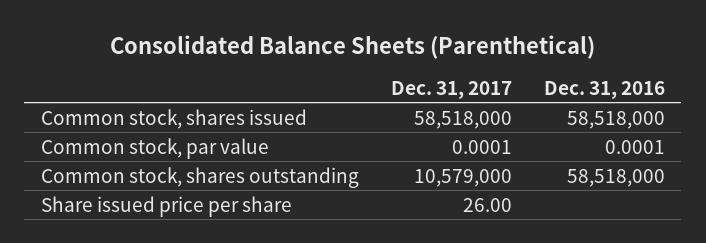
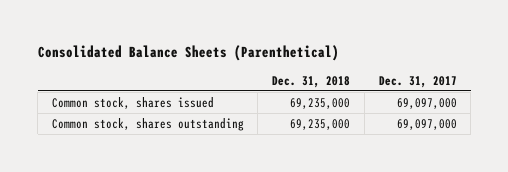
- | Dec. 31, 2017 | Dec. 31, 2016
+ | Dec. 31, 2018 | Dec. 31, 2017
- Common stock, shares issued | 58,518,000 | 58,518,000
- Common stock, par value | 0.0001 | 0.0001
- Common stock, shares outstanding | 10,579,000 | 58,518,000
- Share issued price per share | 26.00 |
+ Common stock, shares issued | 69,235,000 | 69,097,000
+ Common stock, shares outstanding | 69,235,000 | 69,097,000

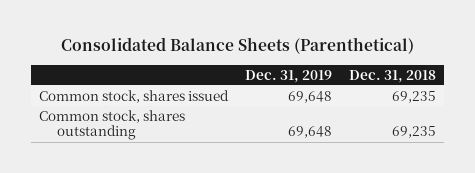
- | Dec. 31, 2018 | Dec. 31, 2017
+ | Dec. 31, 2019 | Dec. 31, 2018
- Common stock, shares issued | 69,235,000 | 69,097,000
- Common stock, shares outstanding | 69,235,000 | 69,097,000
+ Common stock, shares issued | 69,648 | 69,235
+ Common stock, shares outstanding | 69,648 | 69,235

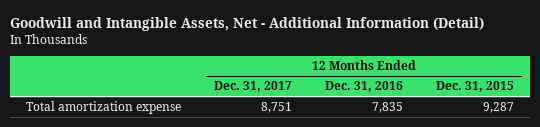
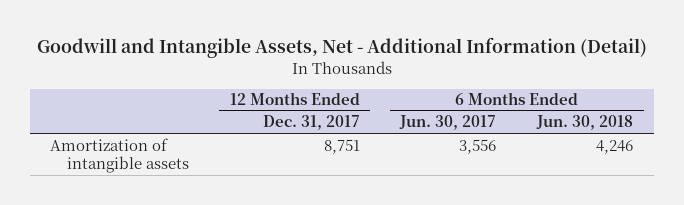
- | 12 Months Ended Dec. 31, 2017 | 12 Months Ended Dec. 31, 2016 | 12 Months Ended Dec. 31, 2015
+ | 12 Months Ended Dec. 31, 2017 | 6 Months Ended Jun. 30, 2017 | 6 Months Ended Jun. 30, 2018
- Total amortization expense | 8,751 | 7,835 | 9,287
+ Amortization of intangible assets | 8,751 | 3,556 | 4,246

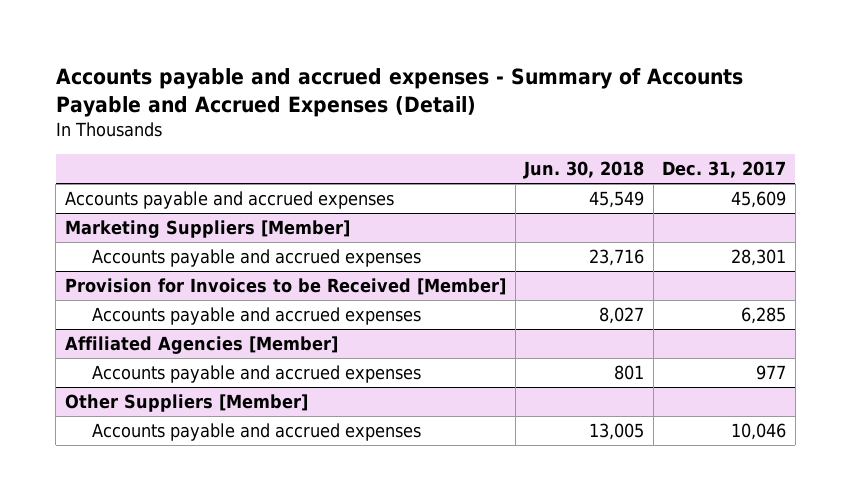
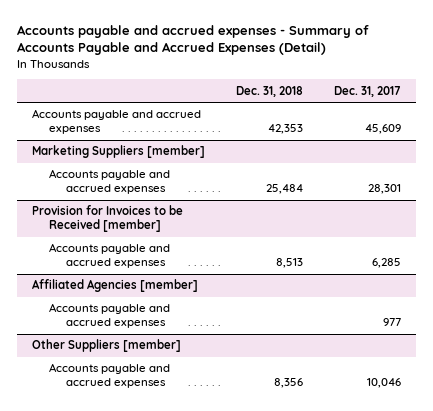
- | Jun. 30, 2018 | Dec. 31, 2017
+ | Dec. 31, 2018 | Dec. 31, 2017
- Marketing Suppliers [Member]
+ Marketing Suppliers [member]
- Provision for Invoices to be Received [Member]
+ Provision for Invoices to be Received [member]
- Affiliated Agencies [Member]
+ Affiliated Agencies [member]
- Other Suppliers [Member]
+ Other Suppliers [member]

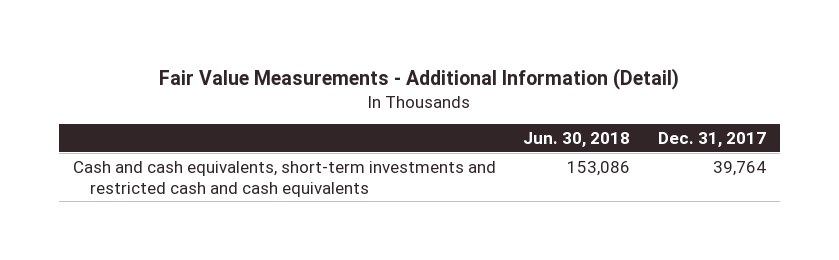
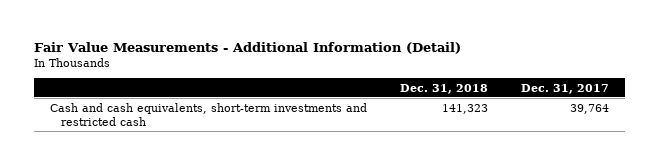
- | Jun. 30, 2018 | Dec. 31, 2017
+ | Dec. 31, 2018 | Dec. 31, 2017
- Cash and cash equivalents, short-term investments and restricted cash and cash equivalents | 153,086 | 39,764
+ Cash and cash equivalents, short-term investments and restricted cash | 141,323 | 39,764

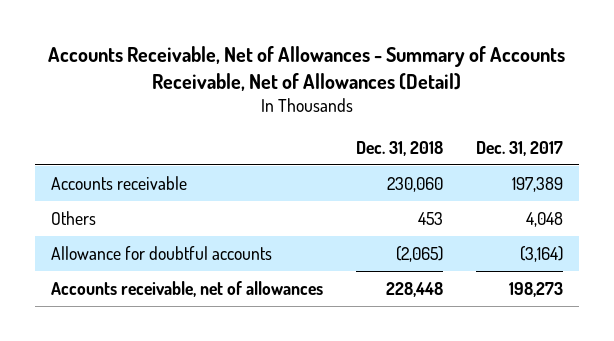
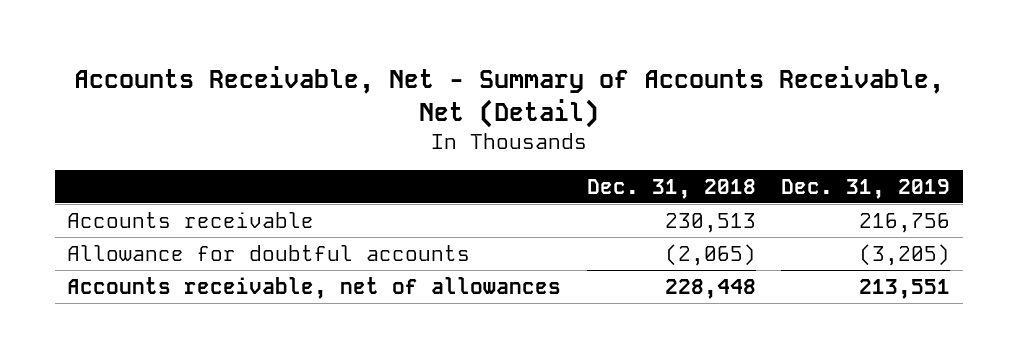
- Accounts Receivable, Net of Allowances - Summary of Accounts Receivable, Net of Allowances (Detail)
+ Accounts Receivable, Net - Summary of Accounts Receivable, Net (Detail)
- | Dec. 31, 2018 | Dec. 31, 2017
+ | Dec. 31, 2018 | Dec. 31, 2019
- Accounts receivable | 230,060 | 197,389
- Others | 453 | 4,048
+ Accounts receivable | 230,513 | 216,756

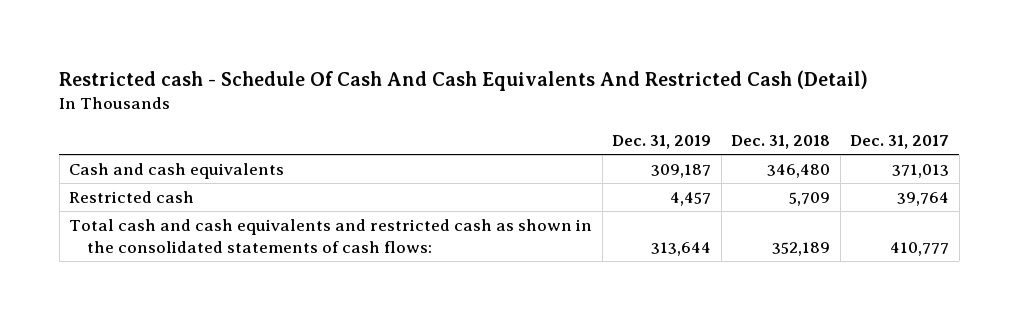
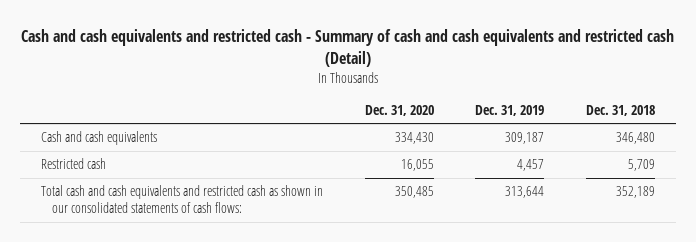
- Restricted cash - Schedule Of Cash And Cash Equivalents And Restricted Cash (Detail)
+ Cash and cash equivalents and restricted cash - Summary of cash and cash equivalents and restricted cash (Detail)
- | Dec. 31, 2019 | Dec. 31, 2018 | Dec. 31, 2017
+ | Dec. 31, 2020 | Dec. 31, 2019 | Dec. 31, 2018
- Total cash and cash equivalents and restricted cash as shown in the consolidated statements of cash flows: | 313,644 | 352,189 | 410,777
+ Total cash and cash equivalents and restricted cash as shown in our consolidated statements of cash flows: | 350,485 | 313,644 | 352,189

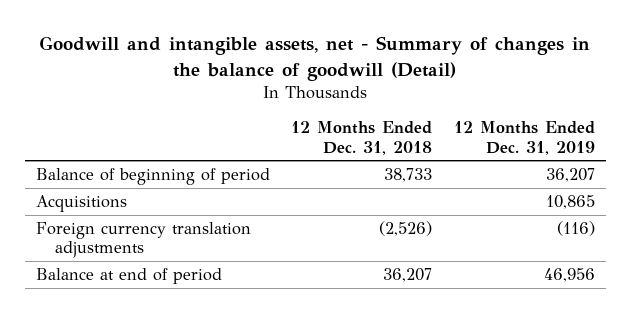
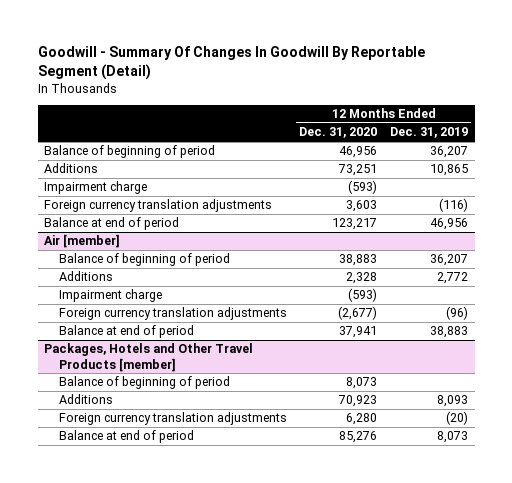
- Goodwill and intangible assets, net - Summary of changes in the balance of goodwill (Detail)
+ Goodwill - Summary Of Changes In Goodwill By Reportable Segment (Detail)
- | 12 Months Ended Dec. 31, 2018 | 12 Months Ended Dec. 31, 2019
+ | 12 Months Ended Dec. 31, 2020 | 12 Months Ended Dec. 31, 2019
- Acquisitions | | 10,865
+ Additions | 73,251 | 10,865
+ Impairment charge | (593) |
+ Air [member]
+ Balance of beginning of period | 38,883 | 36,207
+ Additions | 2,328 | 2,772
+ Impairment charge | (593) |
+ Foreign currency translation adjustments | (2,677) | (96)
+ Balance at end of period | 37,941 | 38,883
+ Packages, Hotels and Other Travel Products [member]
+ Balance of beginning of period | 8,073 |
+ Additions | 70,923 | 8,093
+ Foreign currency translation adjustments | 6,280 | (20)
+ Balance at end of period | 85,276 | 8,073

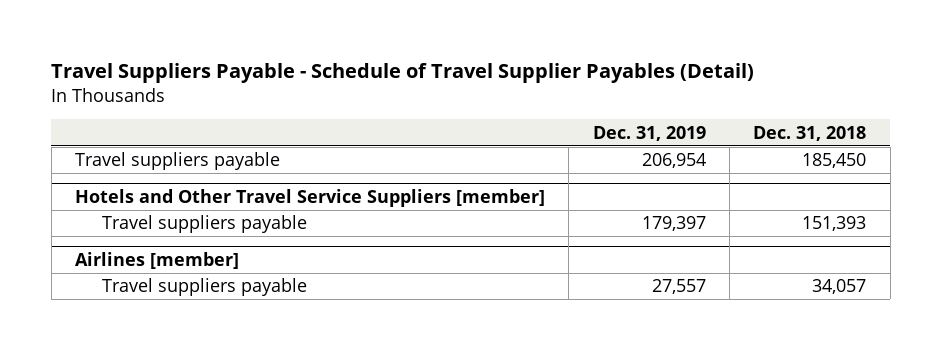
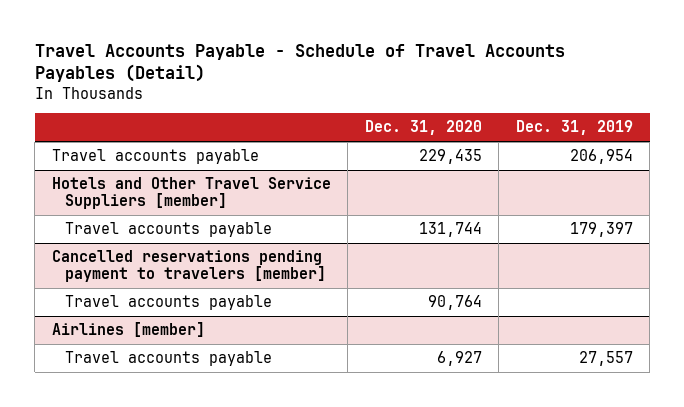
- Travel Suppliers Payable - Schedule of Travel Supplier Payables (Detail)
+ Travel Accounts Payable - Schedule of Travel Accounts Payables (Detail)
- | Dec. 31, 2019 | Dec. 31, 2018
+ | Dec. 31, 2020 | Dec. 31, 2019
- Travel suppliers payable | 206,954 | 185,450
+ Travel accounts payable | 229,435 | 206,954
@ Hotels and Other Travel Service Suppliers [member]
- Travel suppliers payable | 179,397 | 151,393
+ Travel accounts payable | 131,744 | 179,397
+ Cancelled reservations pending payment to travelers [member]
+ Travel accounts payable | 90,764 |
@ Airlines [member]
- Travel suppliers payable | 27,557 | 34,057
+ Travel accounts payable | 6,927 | 27,557

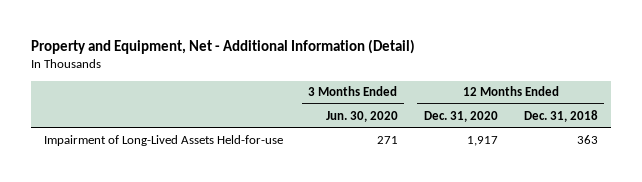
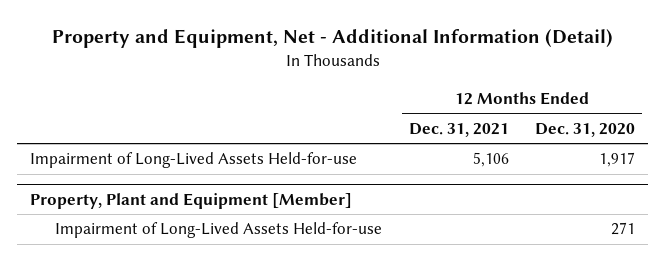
- | 3 Months Ended Jun. 30, 2020 | 12 Months Ended Dec. 31, 2020 | 12 Months Ended Dec. 31, 2018
+ | 12 Months Ended Dec. 31, 2021 | 12 Months Ended Dec. 31, 2020
+ Property, Plant and Equipment [Member]
+ Impairment of Long-Lived Assets Held-for-use | | 271

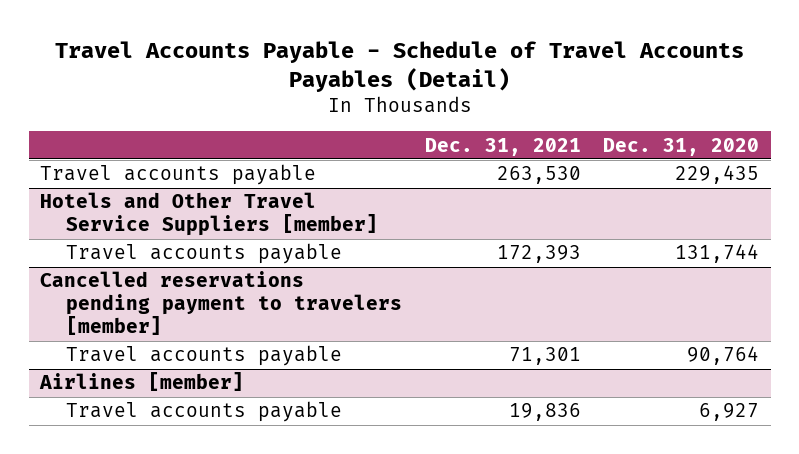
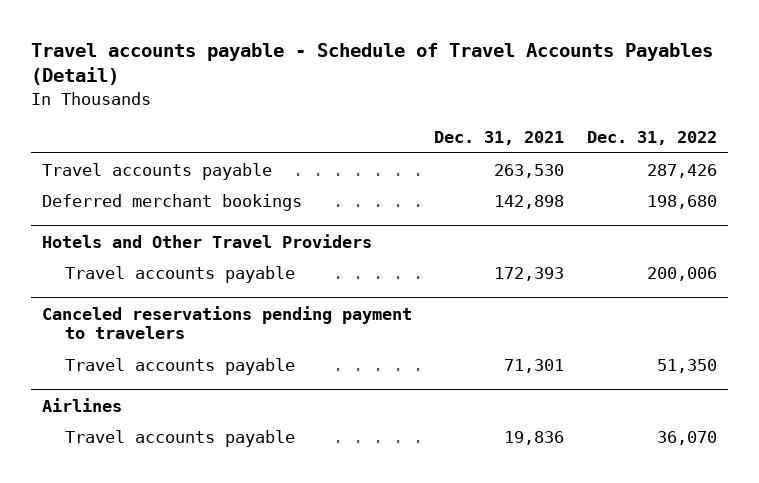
- Travel Accounts Payable - Schedule of Travel Accounts Payables (Detail)
+ Travel accounts payable - Schedule of Travel Accounts Payables (Detail)
- | Dec. 31, 2021 | Dec. 31, 2020
+ | Dec. 31, 2021 | Dec. 31, 2022
- Hotels and Other Travel Service Suppliers [member]
+ Deferred merchant bookings | 142,898 | 198,680
+ Hotels and Other Travel Providers
- Cancelled reservations pending payment to travelers [member]
+ Canceled reservations pending payment to travelers
- Airlines [member]
+ Airlines

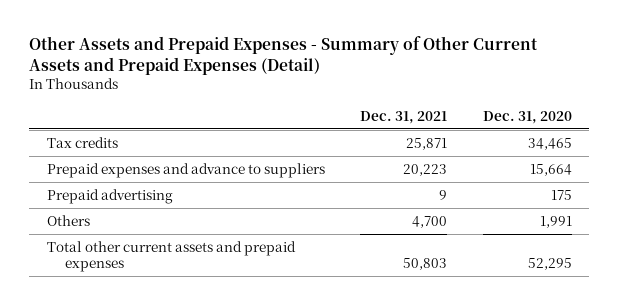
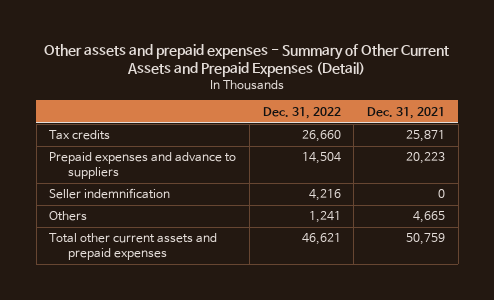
- Other Assets and Prepaid Expenses - Summary of Other Current Assets and Prepaid Expenses (Detail)
+ Other assets and prepaid expenses - Summary of Other Current Assets and Prepaid Expenses (Detail)
- | Dec. 31, 2021 | Dec. 31, 2020
+ | Dec. 31, 2022 | Dec. 31, 2021
- Prepaid advertising | 9 | 175
- Others | 4,700 | 1,991
- Total other current assets and prepaid expenses | 50,803 | 52,295
+ Seller indemnification | 4,216 | 0
+ Others | 1,241 | 4,665
+ Total other current assets and prepaid expenses | 46,621 | 50,759

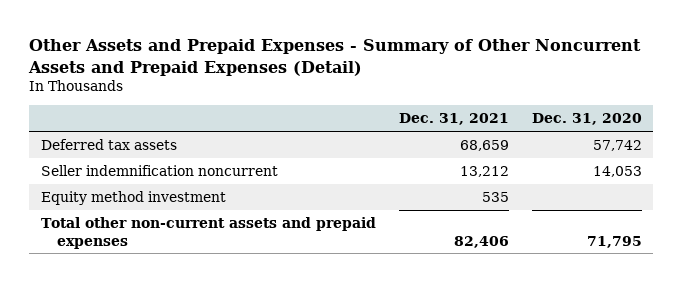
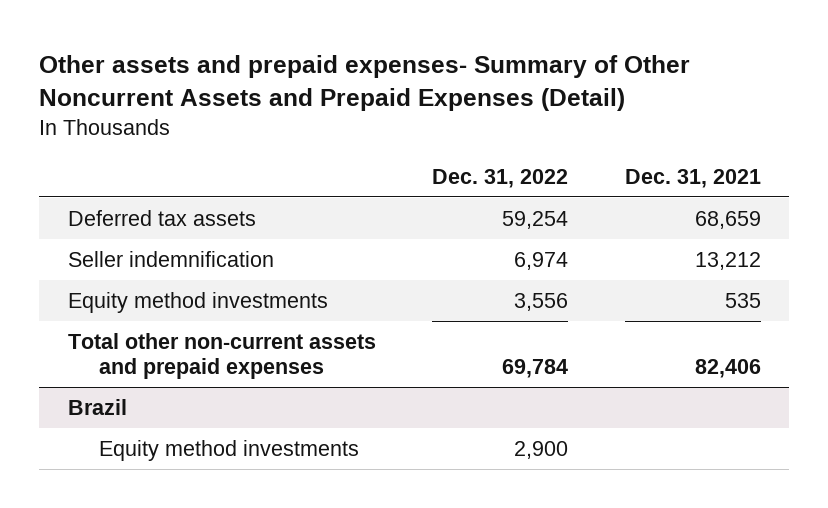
- Other Assets and Prepaid Expenses - Summary of Other Noncurrent Assets and Prepaid Expenses (Detail)
+ Other assets and prepaid expenses- Summary of Other Noncurrent Assets and Prepaid Expenses (Detail)
- | Dec. 31, 2021 | Dec. 31, 2020
+ | Dec. 31, 2022 | Dec. 31, 2021
- Seller indemnification noncurrent | 13,212 | 14,053
- Equity method investment | 535 |
+ Seller indemnification | 6,974 | 13,212
+ Equity method investments | 3,556 | 535
+ Brazil
+ Equity method investments | 2,900 |

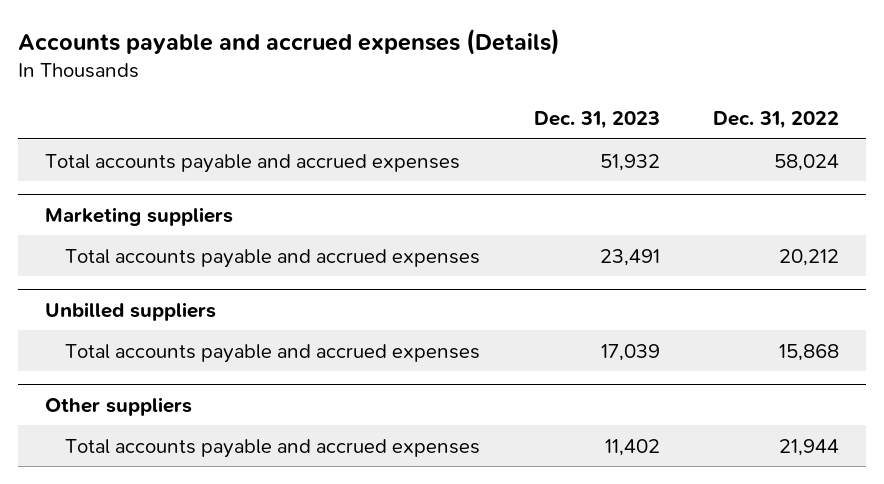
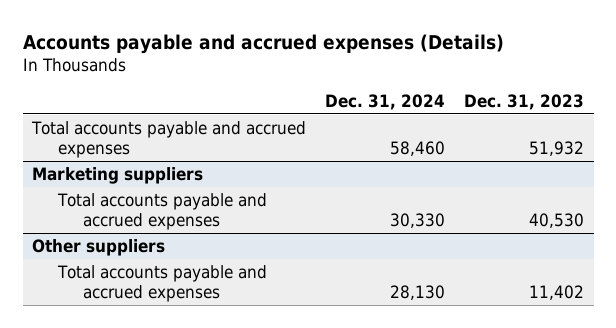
- | Dec. 31, 2023 | Dec. 31, 2022
+ | Dec. 31, 2024 | Dec. 31, 2023
@ Marketing suppliers
- Total accounts payable and accrued expenses | 23,491 | 20,212
- Unbilled suppliers
- Total accounts payable and accrued expenses | 17,039 | 15,868
@ Marketing suppliers
+ Total accounts payable and accrued expenses | 30,330 | 40,530

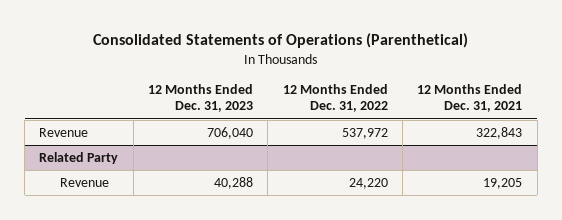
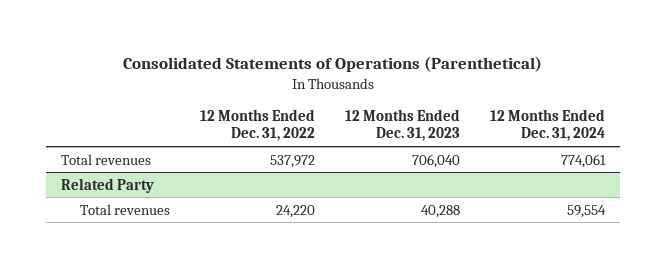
- | 12 Months Ended Dec. 31, 2023 | 12 Months Ended Dec. 31, 2022 | 12 Months Ended Dec. 31, 2021
+ | 12 Months Ended Dec. 31, 2022 | 12 Months Ended Dec. 31, 2023 | 12 Months Ended Dec. 31, 2024
- Revenue | 706,040 | 537,972 | 322,843
+ Total revenues | 537,972 | 706,040 | 774,061
@ Related Party
- Revenue | 40,288 | 24,220 | 19,205
+ Total revenues | 24,220 | 40,288 | 59,554

